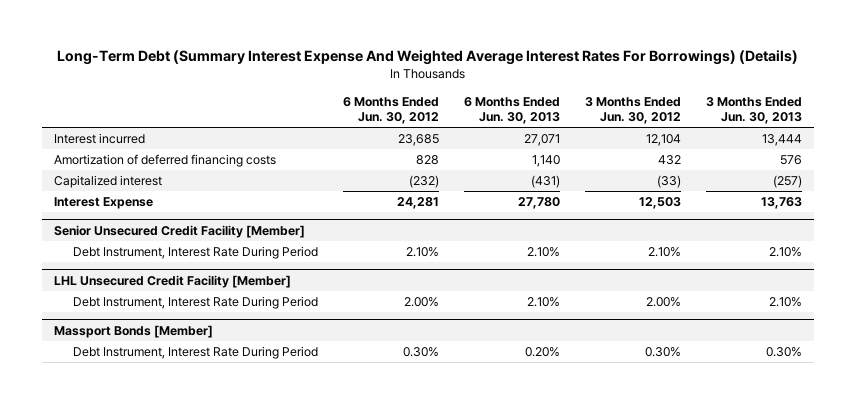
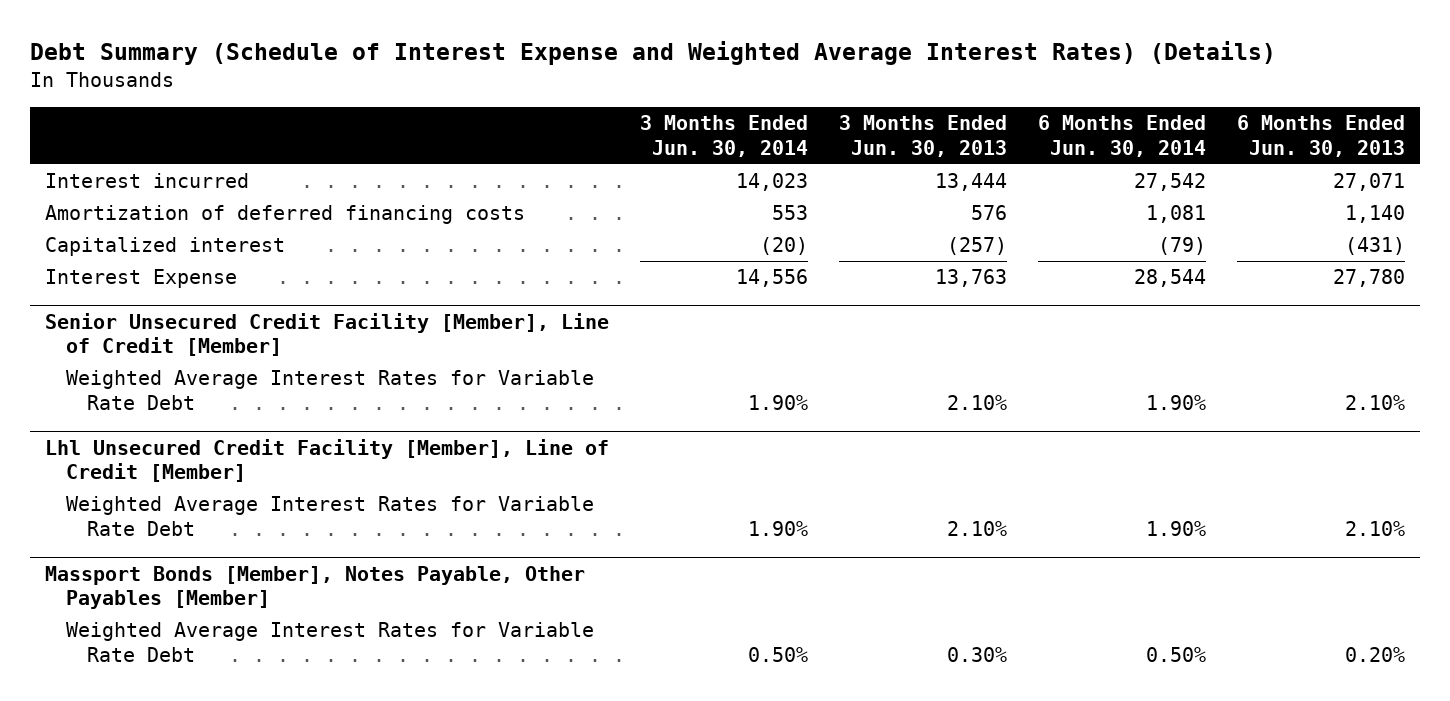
- Long-Term Debt (Summary Interest Expense And Weighted Average Interest Rates For Borrowings) (Details)
+ Debt Summary (Schedule of Interest Expense and Weighted Average Interest Rates) (Details)
- | 6 Months Ended Jun. 30, 2012 | 6 Months Ended Jun. 30, 2013 | 3 Months Ended Jun. 30, 2012 | 3 Months Ended Jun. 30, 2013
+ | 3 Months Ended Jun. 30, 2014 | 3 Months Ended Jun. 30, 2013 | 6 Months Ended Jun. 30, 2014 | 6 Months Ended Jun. 30, 2013
- Senior Unsecured Credit Facility [Member]
- Debt Instrument, Interest Rate During Period | 2.10% | 2.10% | 2.10% | 2.10%
- LHL Unsecured Credit Facility [Member]
- Debt Instrument, Interest Rate During Period | 2.00% | 2.10% | 2.00% | 2.10%
- Massport Bonds [Member]
- Debt Instrument, Interest Rate During Period | 0.30% | 0.20% | 0.30% | 0.30%
+ Senior Unsecured Credit Facility [Member], Line of Credit [Member]
+ Weighted Average Interest Rates for Variable Rate Debt | 1.90% | 2.10% | 1.90% | 2.10%
+ Lhl Unsecured Credit Facility [Member], Line of Credit [Member]
+ Weighted Average Interest Rates for Variable Rate Debt | 1.90% | 2.10% | 1.90% | 2.10%
+ Massport Bonds [Member], Notes Payable, Other Payables [Member]
+ Weighted Average Interest Rates for Variable Rate Debt | 0.50% | 0.30% | 0.50% | 0.20%

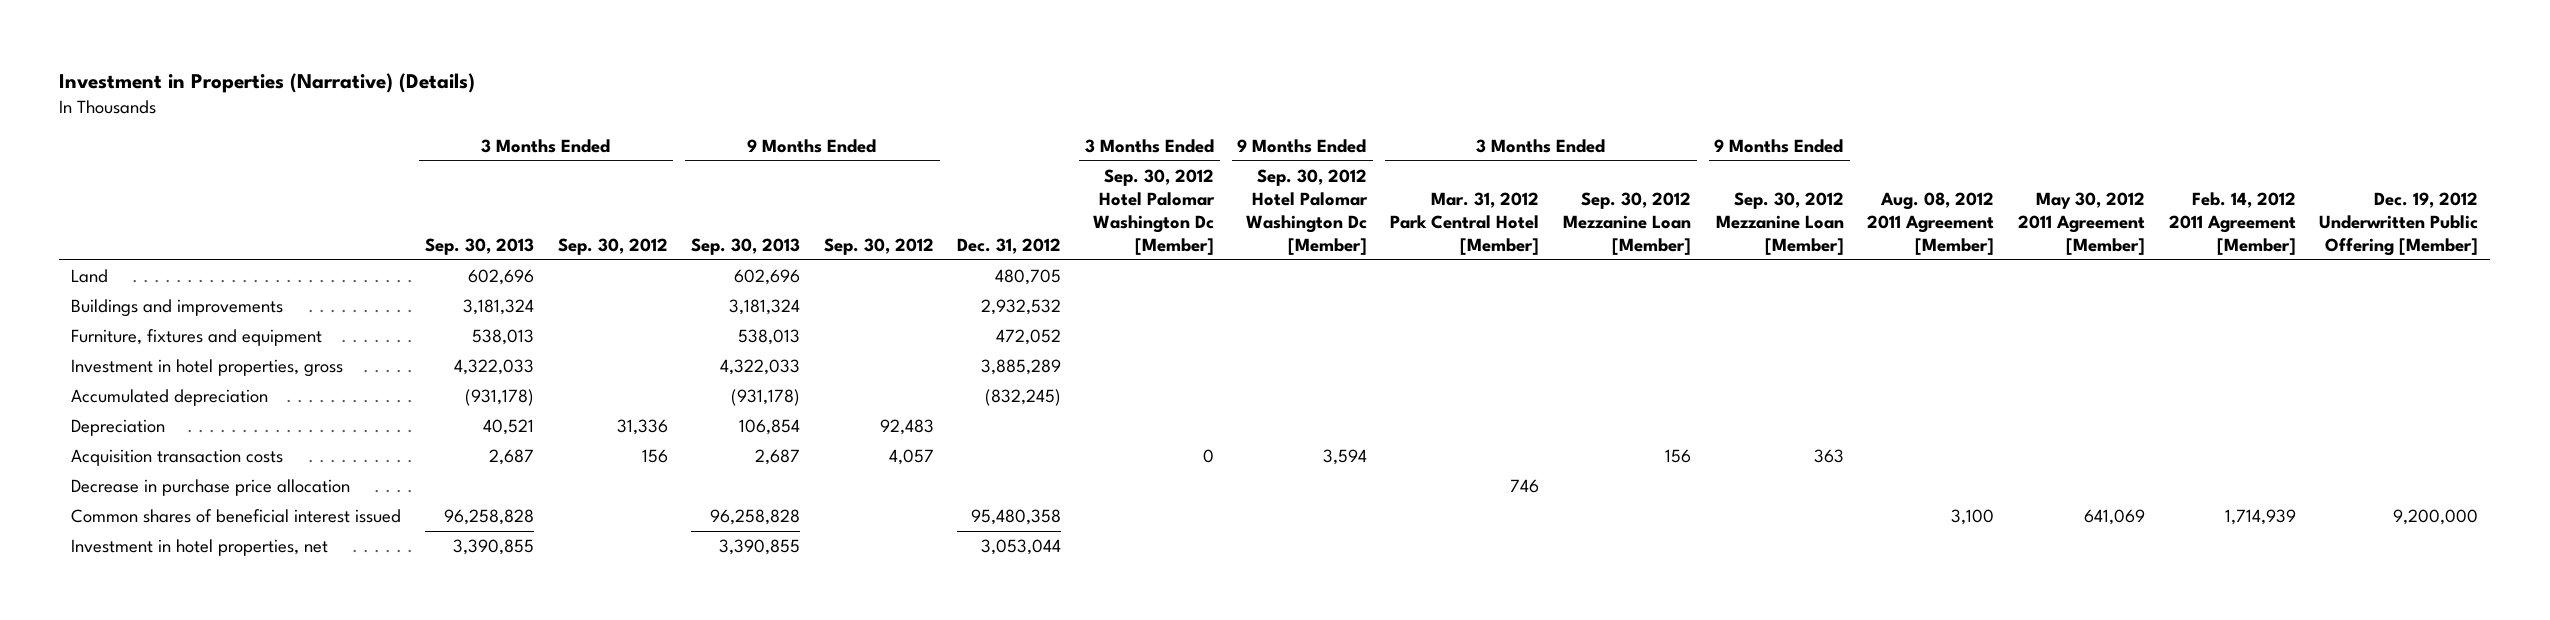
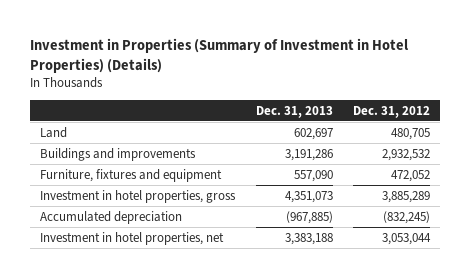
- Investment in Properties (Narrative) (Details)
+ Investment in Properties (Summary of Investment in Hotel Properties) (Details)
- | 3 Months Ended Sep. 30, 2013 | 3 Months Ended Sep. 30, 2012 | 9 Months Ended Sep. 30, 2013 | 9 Months Ended Sep. 30, 2012 | Dec. 31, 2012 | 3 Months Ended Sep. 30, 2012 Hotel Palomar Washington Dc [Member] | 9 Months Ended Sep. 30, 2012 Hotel Palomar Washington Dc [Member] | 3 Months Ended Mar. 31, 2012 Park Central Hotel [Member] | 3 Months Ended Sep. 30, 2012 Mezzanine Loan [Member] | 9 Months Ended Sep. 30, 2012 Mezzanine Loan [Member] | Aug. 08, 2012 2011 Agreement [Member] | May 30, 2012 2011 Agreement [Member] | Feb. 14, 2012 2011 Agreement [Member] | Dec. 19, 2012 Underwritten Public Offering [Member]
+ | Dec. 31, 2013 | Dec. 31, 2012
- Depreciation | 40,521 | 31,336 | 106,854 | 92,483 | | | | | | | | | |
- Acquisition transaction costs | 2,687 | 156 | 2,687 | 4,057 | | 0 | 3,594 | | 156 | 363 | | | |
- Decrease in purchase price allocation | | | | | | | | 746 | | | | | |
- Common shares of beneficial interest issued | 96,258,828 | | 96,258,828 | | 95,480,358 | | | | | | 3,100 | 641,069 | 1,714,939 | 9,200,000

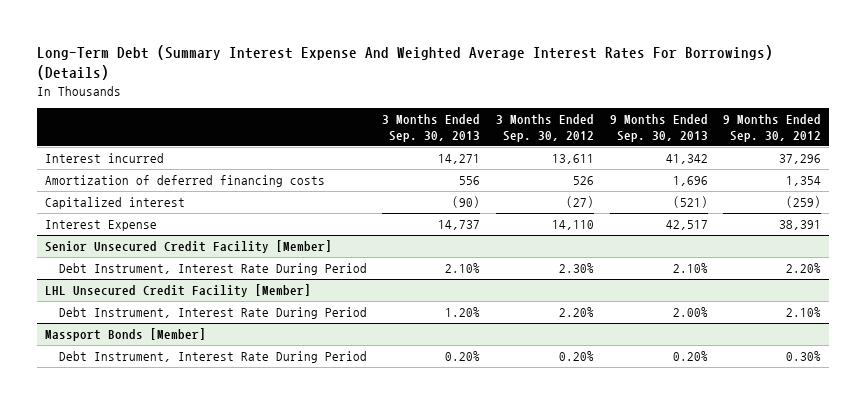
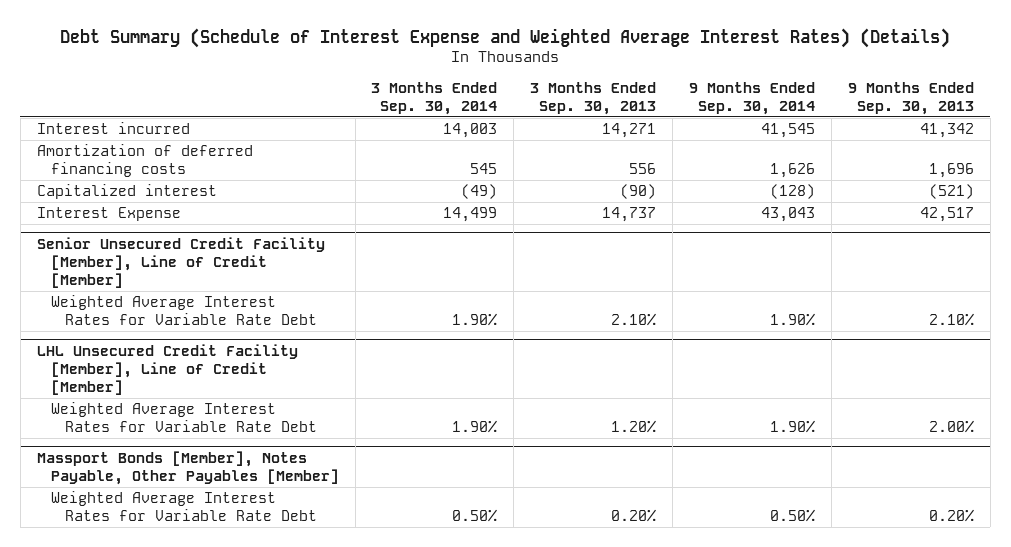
- Long-Term Debt (Summary Interest Expense And Weighted Average Interest Rates For Borrowings) (Details)
+ Debt Summary (Schedule of Interest Expense and Weighted Average Interest Rates) (Details)
- | 3 Months Ended Sep. 30, 2013 | 3 Months Ended Sep. 30, 2012 | 9 Months Ended Sep. 30, 2013 | 9 Months Ended Sep. 30, 2012
+ | 3 Months Ended Sep. 30, 2014 | 3 Months Ended Sep. 30, 2013 | 9 Months Ended Sep. 30, 2014 | 9 Months Ended Sep. 30, 2013
- Senior Unsecured Credit Facility [Member]
- Debt Instrument, Interest Rate During Period | 2.10% | 2.30% | 2.10% | 2.20%
- LHL Unsecured Credit Facility [Member]
- Debt Instrument, Interest Rate During Period | 1.20% | 2.20% | 2.00% | 2.10%
- Massport Bonds [Member]
- Debt Instrument, Interest Rate During Period | 0.20% | 0.20% | 0.20% | 0.30%
+ Senior Unsecured Credit Facility [Member], Line of Credit [Member]
+ Weighted Average Interest Rates for Variable Rate Debt | 1.90% | 2.10% | 1.90% | 2.10%
+ LHL Unsecured Credit Facility [Member], Line of Credit [Member]
+ Weighted Average Interest Rates for Variable Rate Debt | 1.90% | 1.20% | 1.90% | 2.00%
+ Massport Bonds [Member], Notes Payable, Other Payables [Member]
+ Weighted Average Interest Rates for Variable Rate Debt | 0.50% | 0.20% | 0.50% | 0.20%

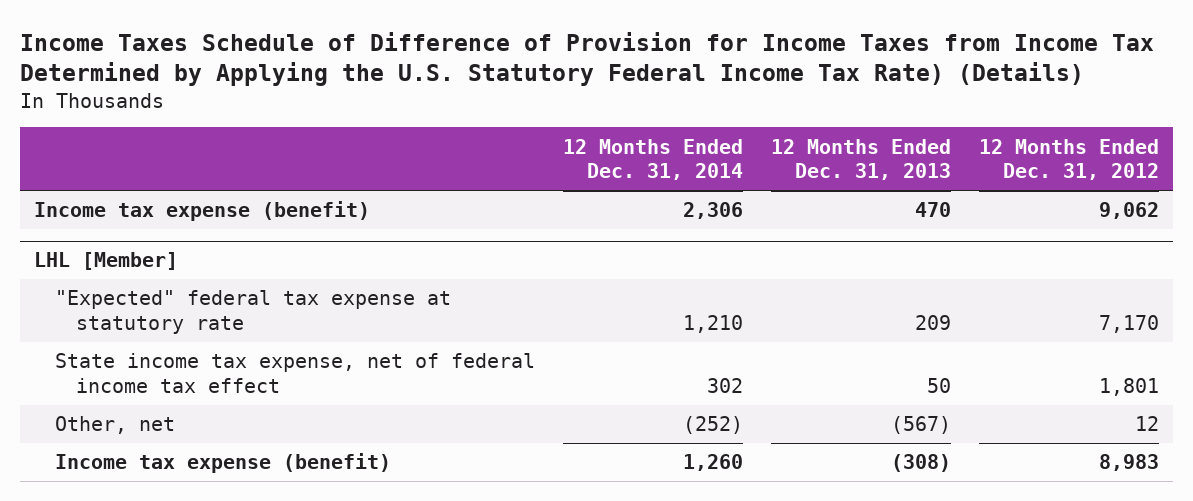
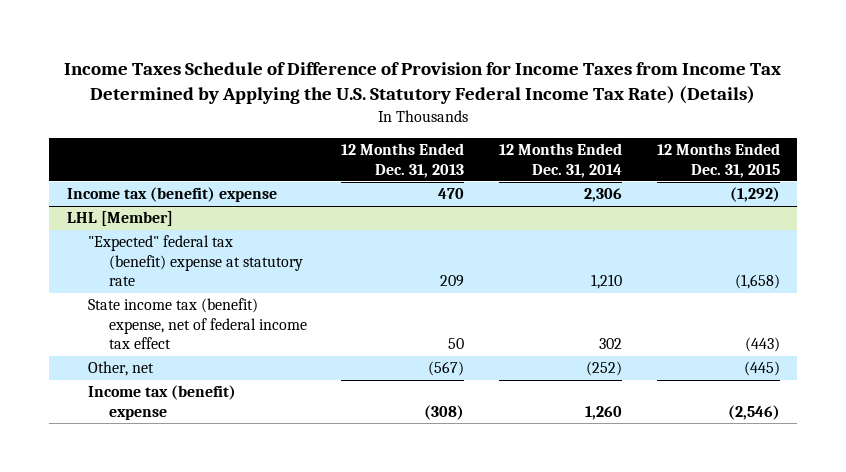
- | 12 Months Ended Dec. 31, 2014 | 12 Months Ended Dec. 31, 2013 | 12 Months Ended Dec. 31, 2012
+ | 12 Months Ended Dec. 31, 2013 | 12 Months Ended Dec. 31, 2014 | 12 Months Ended Dec. 31, 2015
- Income tax expense (benefit) | 2,306 | 470 | 9,062
+ Income tax (benefit) expense | 470 | 2,306 | (1,292)
@ LHL [Member]
- "Expected" federal tax expense at statutory rate | 1,210 | 209 | 7,170
- State income tax expense, net of federal income tax effect | 302 | 50 | 1,801
+ "Expected" federal tax (benefit) expense at statutory rate | 209 | 1,210 | (1,658)
+ State income tax (benefit) expense, net of federal income tax effect | 50 | 302 | (443)
- Income tax expense (benefit) | 1,260 | (308) | 8,983
+ Income tax (benefit) expense | (308) | 1,260 | (2,546)

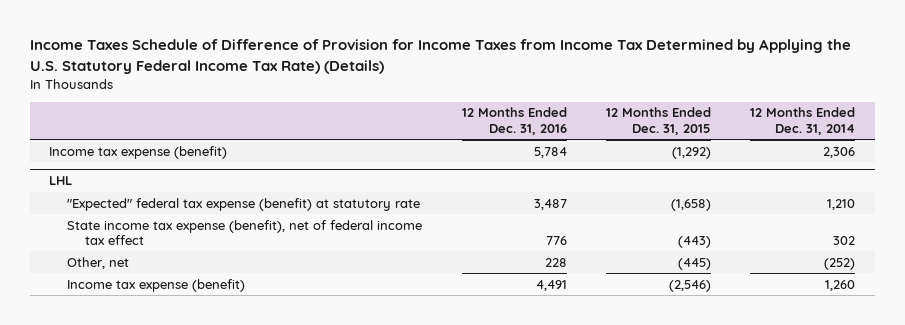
- | 12 Months Ended Dec. 31, 2013 | 12 Months Ended Dec. 31, 2014 | 12 Months Ended Dec. 31, 2015
+ | 12 Months Ended Dec. 31, 2016 | 12 Months Ended Dec. 31, 2015 | 12 Months Ended Dec. 31, 2014
- Income tax (benefit) expense | 470 | 2,306 | (1,292)
- LHL [Member]
- "Expected" federal tax (benefit) expense at statutory rate | 209 | 1,210 | (1,658)
- State income tax (benefit) expense, net of federal income tax effect | 50 | 302 | (443)
+ Income tax expense (benefit) | 5,784 | (1,292) | 2,306
+ LHL
+ "Expected" federal tax expense (benefit) at statutory rate | 3,487 | (1,658) | 1,210
+ State income tax expense (benefit), net of federal income tax effect | 776 | (443) | 302
- Income tax (benefit) expense | (308) | 1,260 | (2,546)
+ Income tax expense (benefit) | 4,491 | (2,546) | 1,260

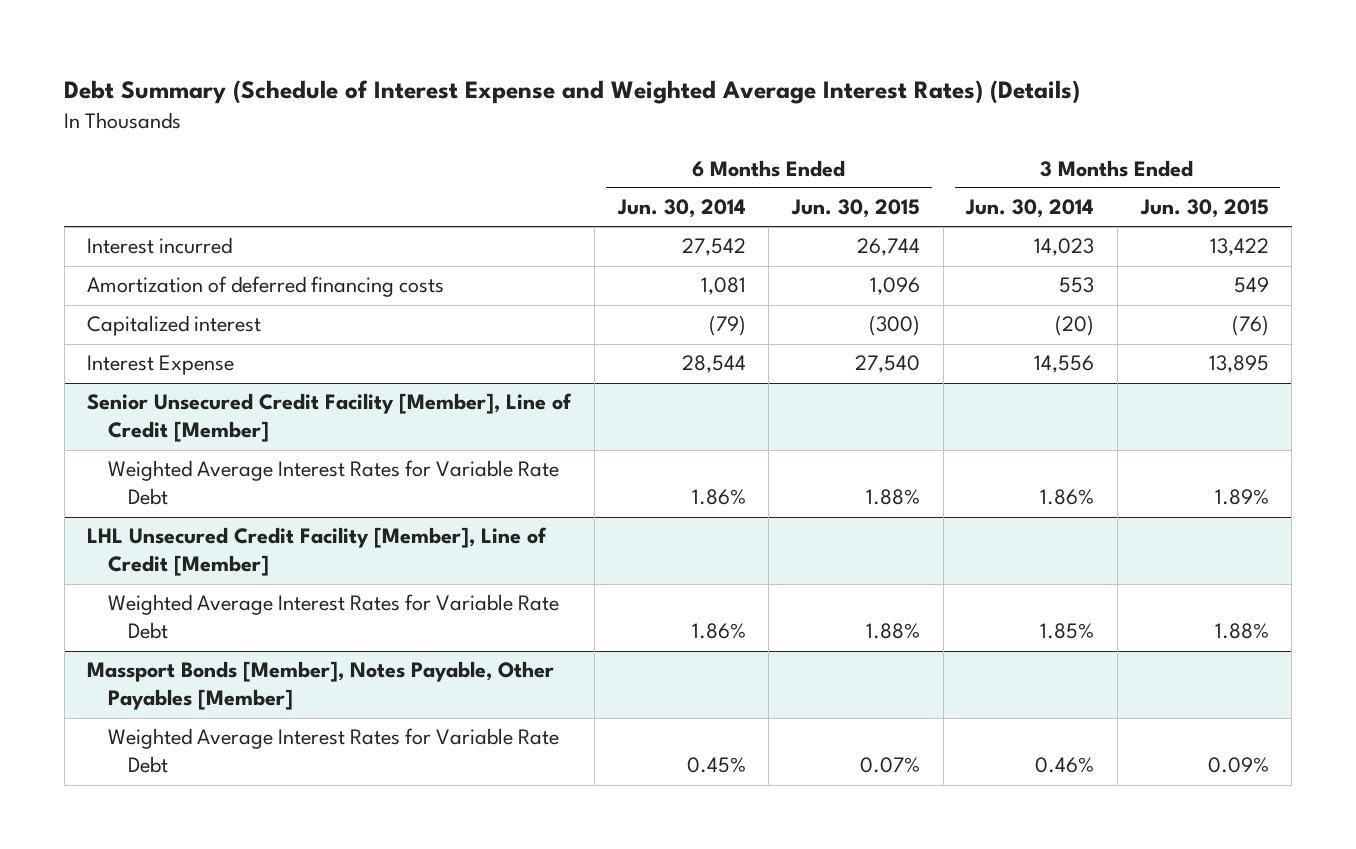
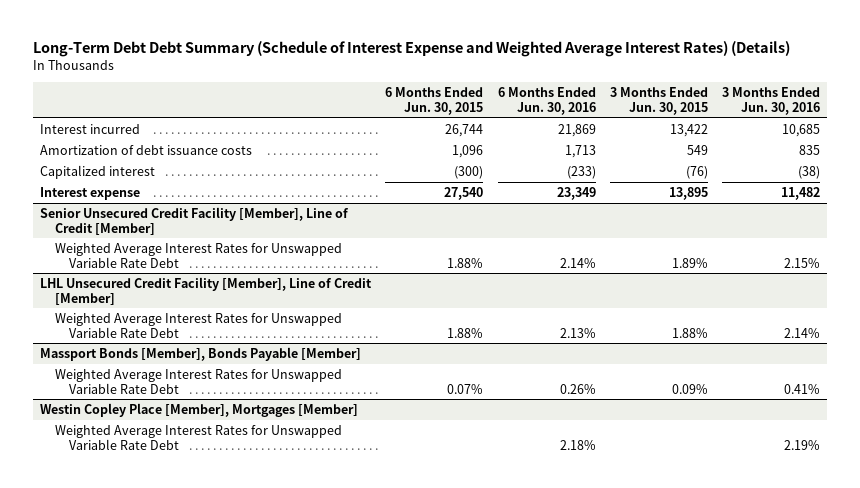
- Debt Summary (Schedule of Interest Expense and Weighted Average Interest Rates) (Details)
+ Long-Term Debt Debt Summary (Schedule of Interest Expense and Weighted Average Interest Rates) (Details)
- | 6 Months Ended Jun. 30, 2014 | 6 Months Ended Jun. 30, 2015 | 3 Months Ended Jun. 30, 2014 | 3 Months Ended Jun. 30, 2015
+ | 6 Months Ended Jun. 30, 2015 | 6 Months Ended Jun. 30, 2016 | 3 Months Ended Jun. 30, 2015 | 3 Months Ended Jun. 30, 2016
- Amortization of deferred financing costs | 1,081 | 1,096 | 553 | 549
+ Amortization of debt issuance costs | 1,096 | 1,713 | 549 | 835
- Interest Expense | 28,544 | 27,540 | 14,556 | 13,895
+ Interest expense | 27,540 | 23,349 | 13,895 | 11,482
@ Senior Unsecured Credit Facility [Member], Line of Credit [Member]
- Weighted Average Interest Rates for Variable Rate Debt | 1.86% | 1.88% | 1.86% | 1.89%
+ Weighted Average Interest Rates for Unswapped Variable Rate Debt | 1.88% | 2.14% | 1.89% | 2.15%
@ LHL Unsecured Credit Facility [Member], Line of Credit [Member]
- Weighted Average Interest Rates for Variable Rate Debt | 1.86% | 1.88% | 1.85% | 1.88%
- Massport Bonds [Member], Notes Payable, Other Payables [Member]
- Weighted Average Interest Rates for Variable Rate Debt | 0.45% | 0.07% | 0.46% | 0.09%
@ LHL Unsecured Credit Facility [Member], Line of Credit [Member]
+ Weighted Average Interest Rates for Unswapped Variable Rate Debt | 1.88% | 2.13% | 1.88% | 2.14%
+ Massport Bonds [Member], Bonds Payable [Member]
+ Weighted Average Interest Rates for Unswapped Variable Rate Debt | 0.07% | 0.26% | 0.09% | 0.41%
+ Westin Copley Place [Member], Mortgages [Member]
+ Weighted Average Interest Rates for Unswapped Variable Rate Debt | | 2.18% | | 2.19%

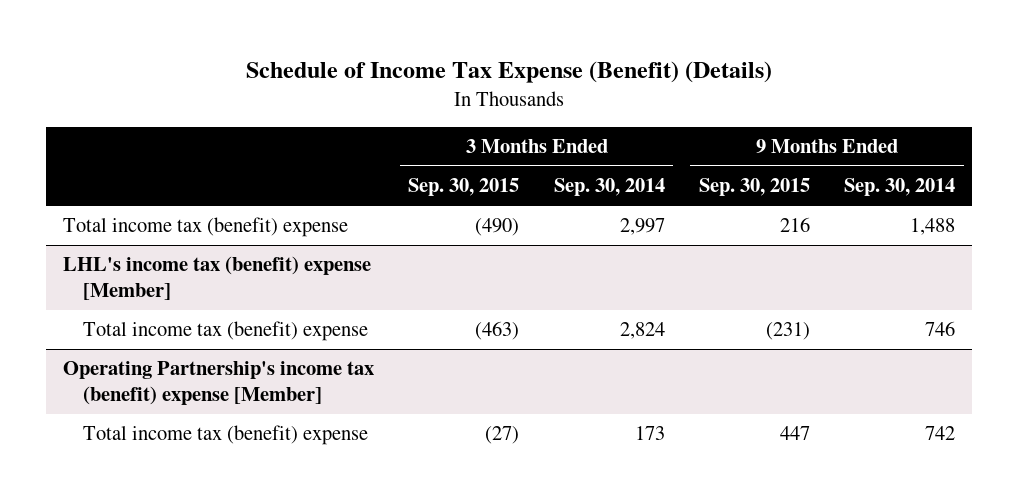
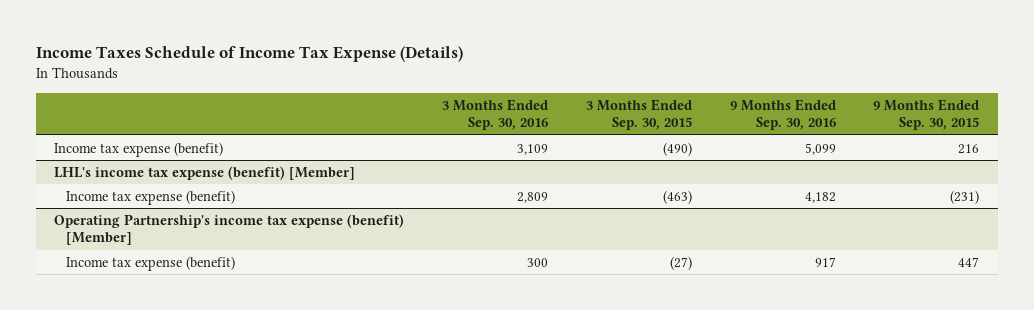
- Schedule of Income Tax Expense (Benefit) (Details)
+ Income Taxes Schedule of Income Tax Expense (Details)
- | 3 Months Ended Sep. 30, 2015 | 3 Months Ended Sep. 30, 2014 | 9 Months Ended Sep. 30, 2015 | 9 Months Ended Sep. 30, 2014
+ | 3 Months Ended Sep. 30, 2016 | 3 Months Ended Sep. 30, 2015 | 9 Months Ended Sep. 30, 2016 | 9 Months Ended Sep. 30, 2015
- Total income tax (benefit) expense | (490) | 2,997 | 216 | 1,488
- LHL's income tax (benefit) expense [Member]
- Total income tax (benefit) expense | (463) | 2,824 | (231) | 746
- Operating Partnership's income tax (benefit) expense [Member]
- Total income tax (benefit) expense | (27) | 173 | 447 | 742
+ Income tax expense (benefit) | 3,109 | (490) | 5,099 | 216
+ LHL's income tax expense (benefit) [Member]
+ Income tax expense (benefit) | 2,809 | (463) | 4,182 | (231)
+ Operating Partnership's income tax expense (benefit) [Member]
+ Income tax expense (benefit) | 300 | (27) | 917 | 447

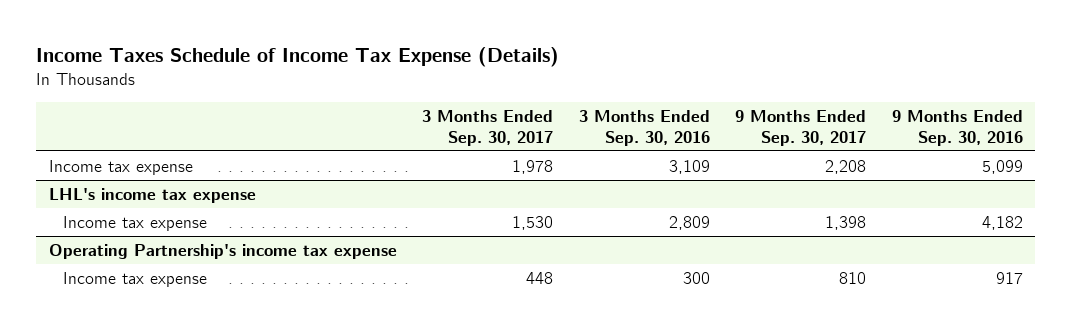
- | 3 Months Ended Sep. 30, 2016 | 3 Months Ended Sep. 30, 2015 | 9 Months Ended Sep. 30, 2016 | 9 Months Ended Sep. 30, 2015
+ | 3 Months Ended Sep. 30, 2017 | 3 Months Ended Sep. 30, 2016 | 9 Months Ended Sep. 30, 2017 | 9 Months Ended Sep. 30, 2016
- Income tax expense (benefit) | 3,109 | (490) | 5,099 | 216
- LHL's income tax expense (benefit) [Member]
- Income tax expense (benefit) | 2,809 | (463) | 4,182 | (231)
- Operating Partnership's income tax expense (benefit) [Member]
- Income tax expense (benefit) | 300 | (27) | 917 | 447
+ Income tax expense | 1,978 | 3,109 | 2,208 | 5,099
+ LHL's income tax expense
+ Income tax expense | 1,530 | 2,809 | 1,398 | 4,182
+ Operating Partnership's income tax expense
+ Income tax expense | 448 | 300 | 810 | 917

